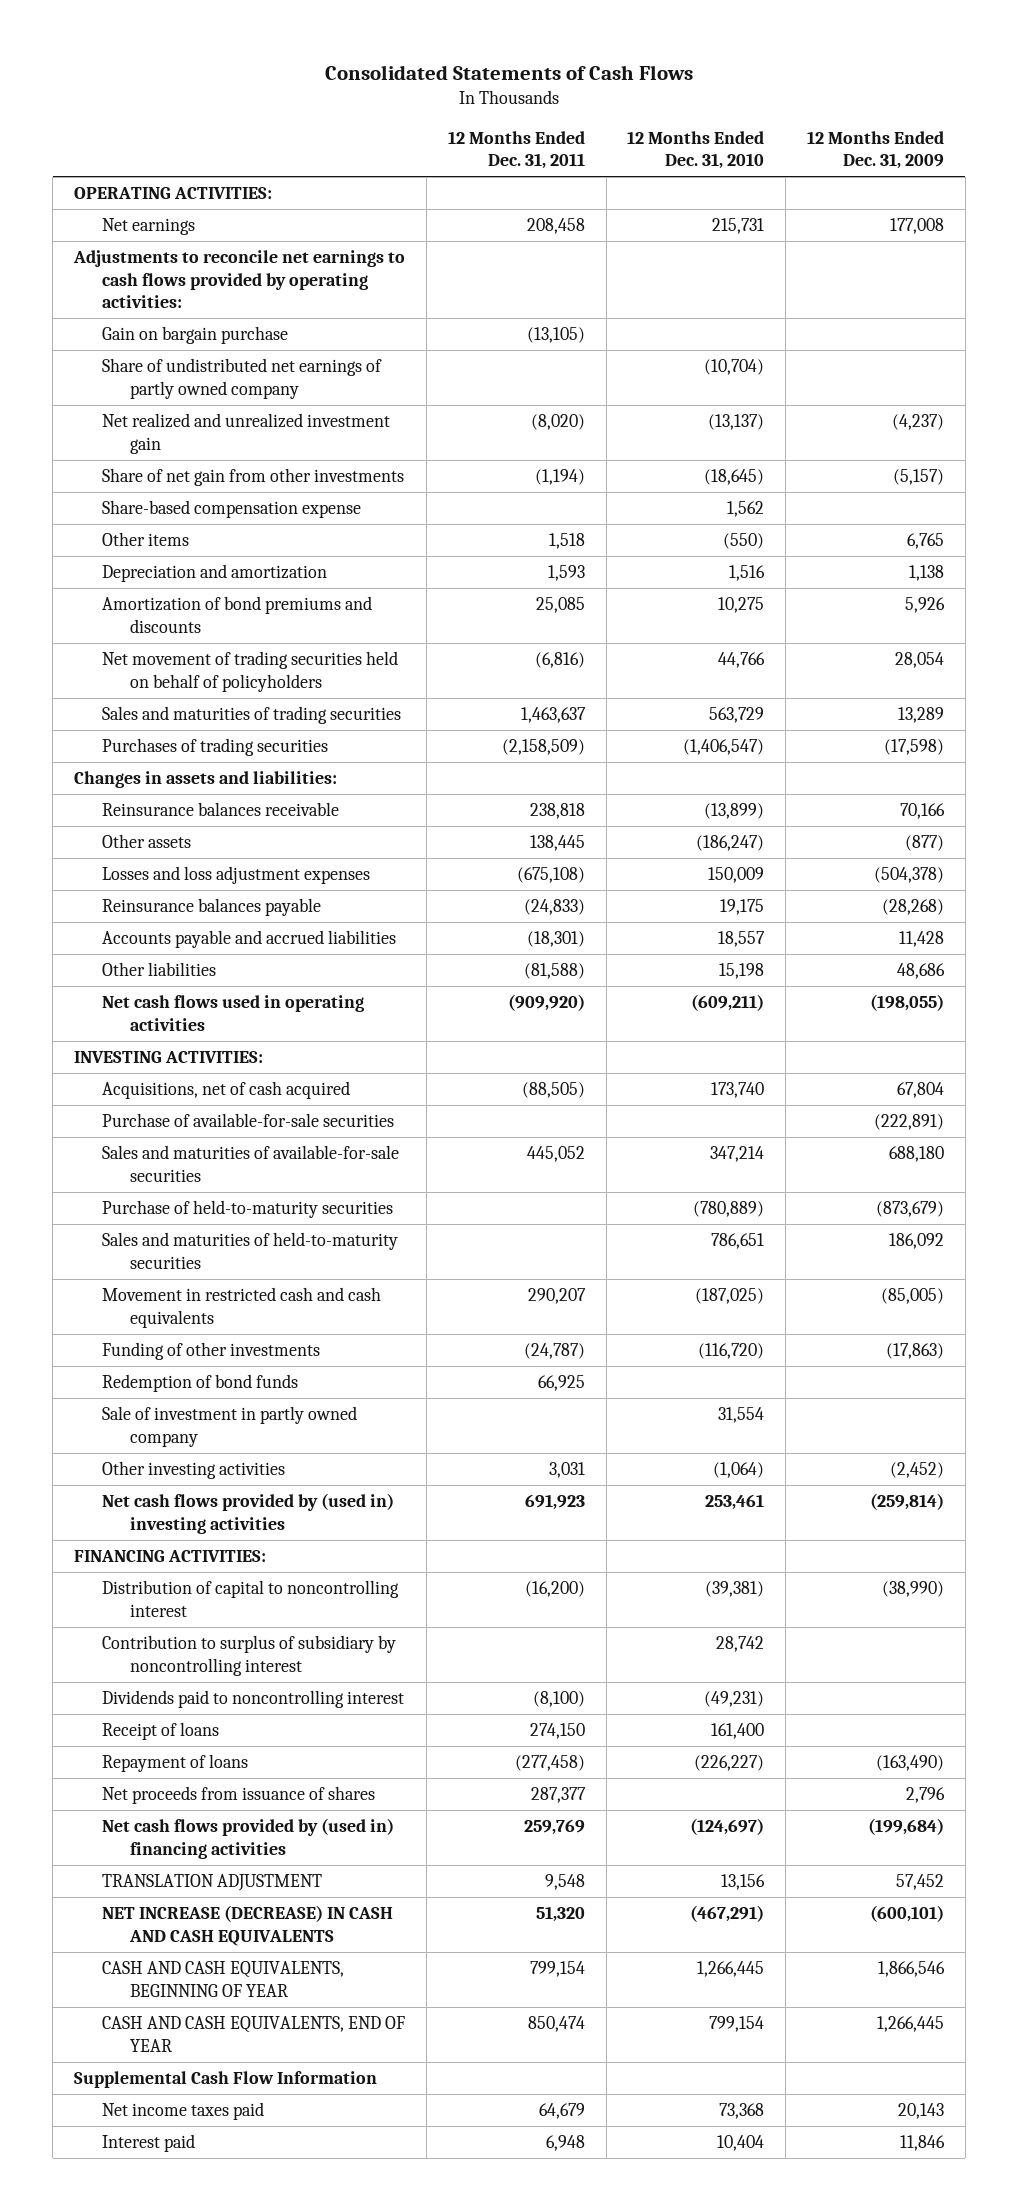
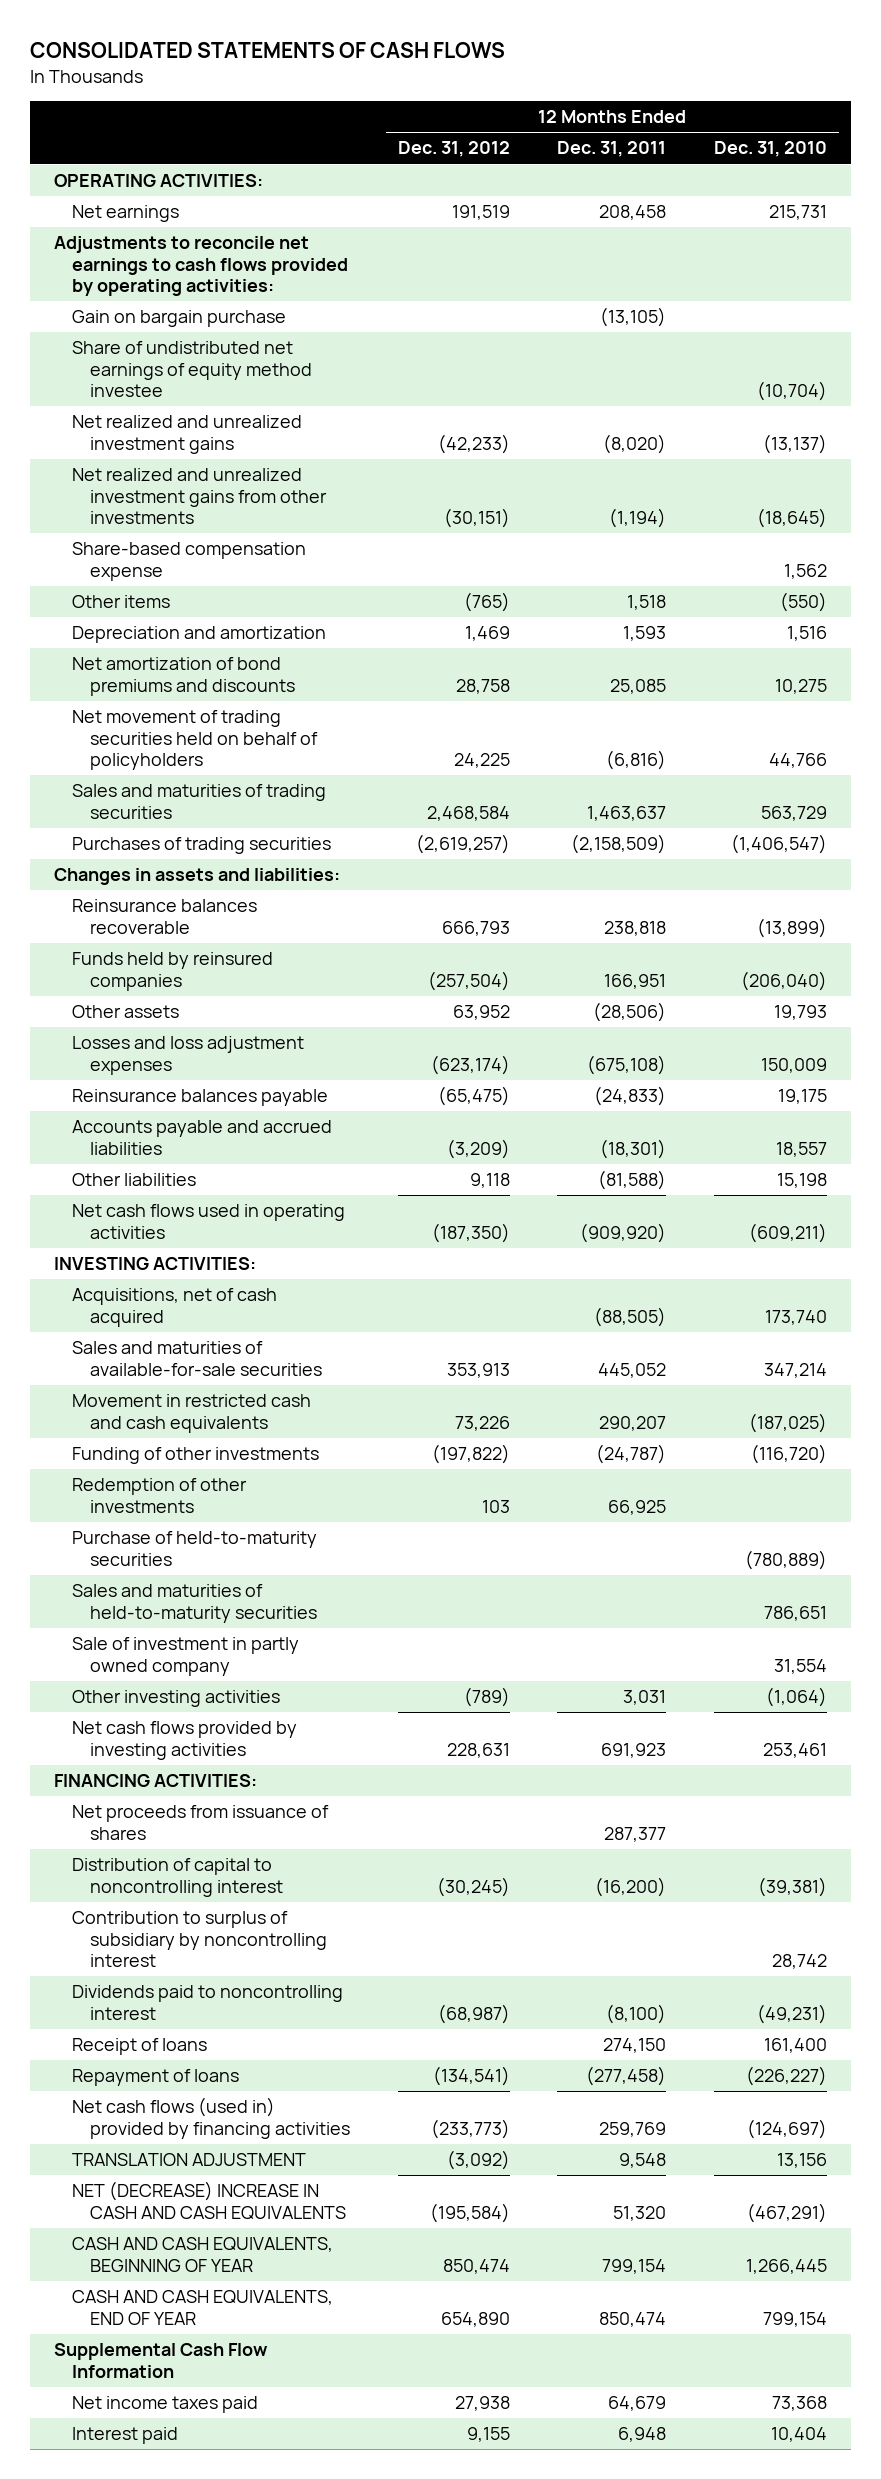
- Consolidated Statements of Cash Flows
+ CONSOLIDATED STATEMENTS OF CASH FLOWS
- | 12 Months Ended Dec. 31, 2011 | 12 Months Ended Dec. 31, 2010 | 12 Months Ended Dec. 31, 2009
+ | 12 Months Ended Dec. 31, 2012 | 12 Months Ended Dec. 31, 2011 | 12 Months Ended Dec. 31, 2010
- Share of undistributed net earnings of partly owned company | | (10,704) |
- Net realized and unrealized investment gain | (8,020) | (13,137) | (4,237)
- Share of net gain from other investments | (1,194) | (18,645) | (5,157)
+ Share of undistributed net earnings of equity method investee | | | (10,704)
+ Net realized and unrealized investment gains | (42,233) | (8,020) | (13,137)
+ Net realized and unrealized investment gains from other investments | (30,151) | (1,194) | (18,645)
- Amortization of bond premiums and discounts | 25,085 | 10,275 | 5,926
+ Net amortization of bond premiums and discounts | 28,758 | 25,085 | 10,275
- Reinsurance balances receivable | 238,818 | (13,899) | 70,166
- Other assets | 138,445 | (186,247) | (877)
+ Reinsurance balances recoverable | 666,793 | 238,818 | (13,899)
+ Funds held by reinsured companies | (257,504) | 166,951 | (206,040)
+ Other assets | 63,952 | (28,506) | 19,793
- Purchase of available-for-sale securities | | | (222,891)
- Redemption of bond funds | 66,925 | |
+ Redemption of other investments | 103 | 66,925 |
moved down: Purchase of held-to-maturity securities | | | (780,889)
moved down: Sales and maturities of held-to-maturity securities | | | 786,651
- Net cash flows provided by (used in) investing activities | 691,923 | 253,461 | (259,814)
+ Net cash flows provided by investing activities | 228,631 | 691,923 | 253,461
moved up: Net proceeds from issuance of shares | | 287,377 |
- Net cash flows provided by (used in) financing activities | 259,769 | (124,697) | (199,684)
+ Net cash flows (used in) provided by financing activities | (233,773) | 259,769 | (124,697)
- NET INCREASE (DECREASE) IN CASH AND CASH EQUIVALENTS | 51,320 | (467,291) | (600,101)
+ NET (DECREASE) INCREASE IN CASH AND CASH EQUIVALENTS | (195,584) | 51,320 | (467,291)

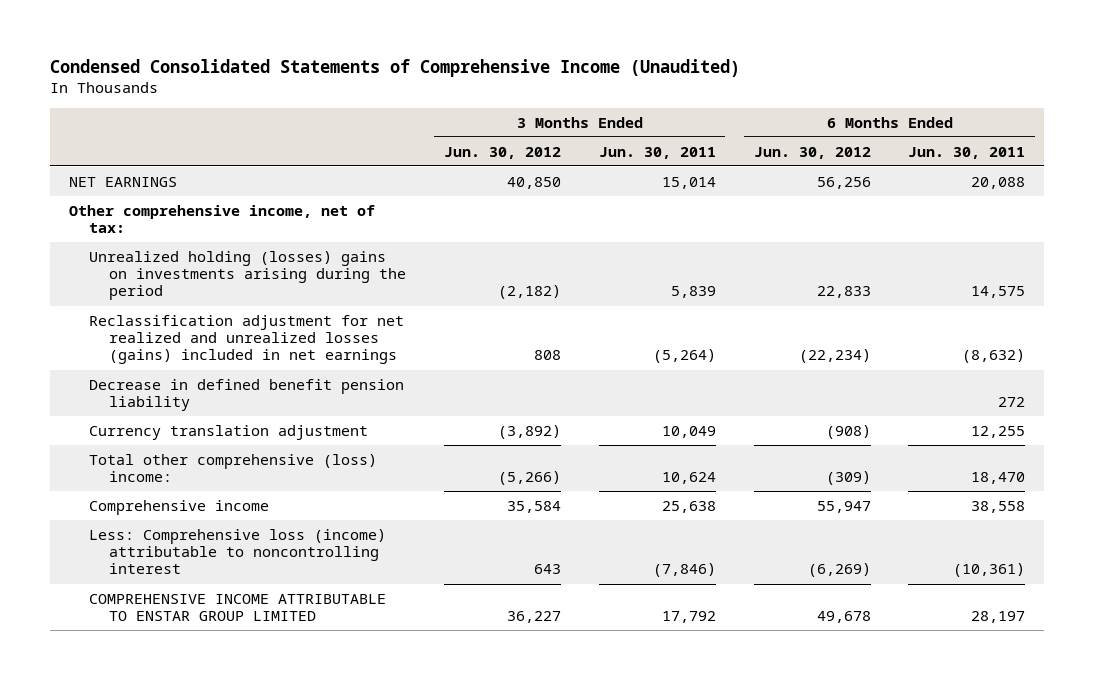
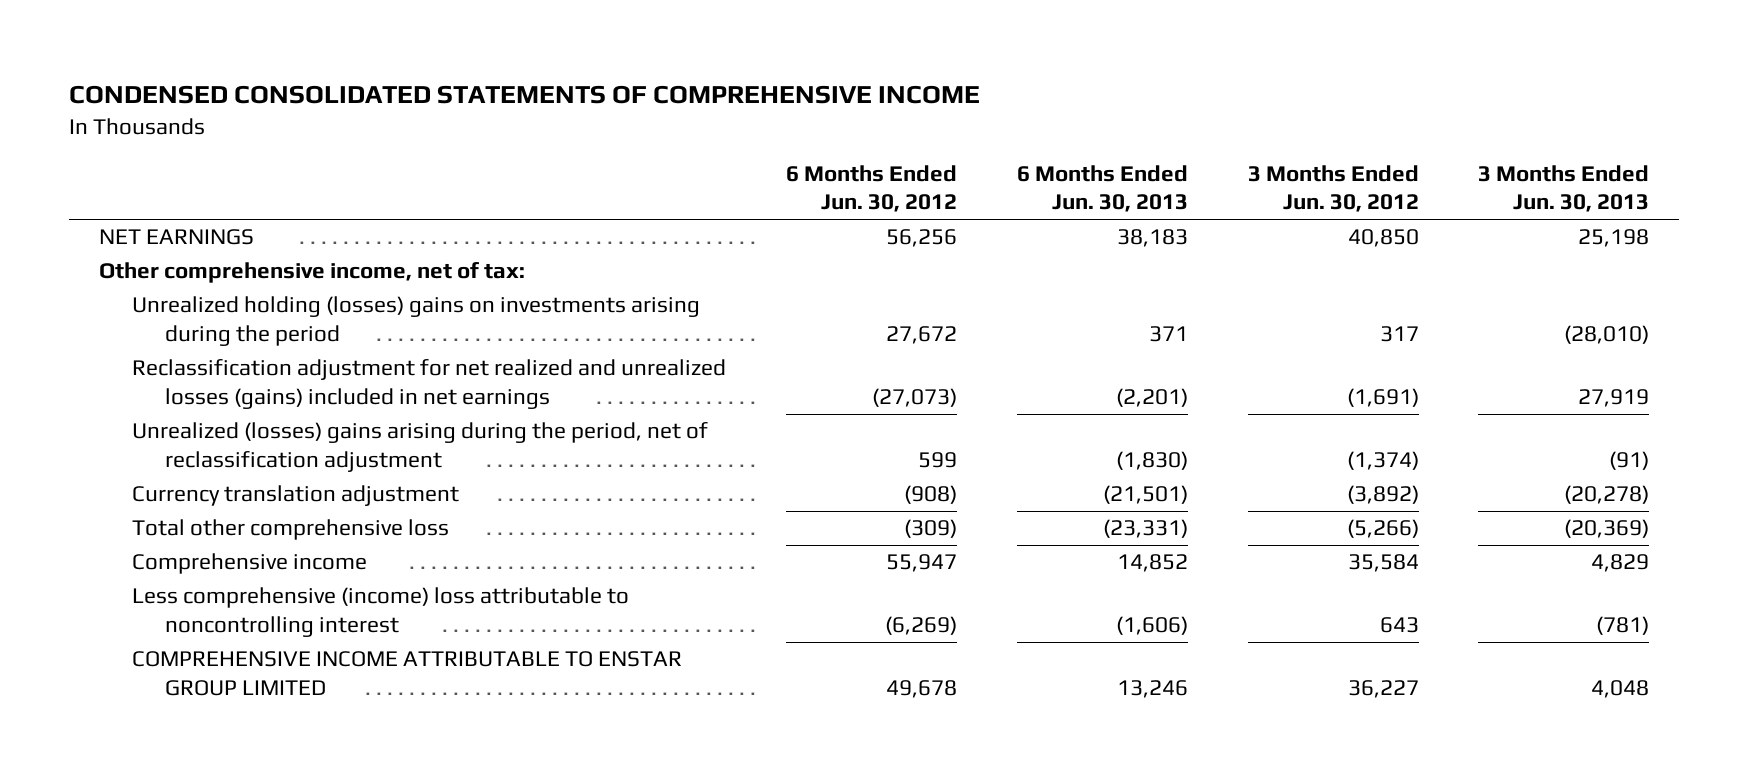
- Condensed Consolidated Statements of Comprehensive Income (Unaudited)
+ CONDENSED CONSOLIDATED STATEMENTS OF COMPREHENSIVE INCOME
- | 3 Months Ended Jun. 30, 2012 | 3 Months Ended Jun. 30, 2011 | 6 Months Ended Jun. 30, 2012 | 6 Months Ended Jun. 30, 2011
+ | 6 Months Ended Jun. 30, 2012 | 6 Months Ended Jun. 30, 2013 | 3 Months Ended Jun. 30, 2012 | 3 Months Ended Jun. 30, 2013
- Unrealized holding (losses) gains on investments arising during the period | (2,182) | 5,839 | 22,833 | 14,575
- Reclassification adjustment for net realized and unrealized losses (gains) included in net earnings | 808 | (5,264) | (22,234) | (8,632)
- Decrease in defined benefit pension liability | | | | 272
+ Unrealized holding (losses) gains on investments arising during the period | 27,672 | 371 | 317 | (28,010)
+ Reclassification adjustment for net realized and unrealized losses (gains) included in net earnings | (27,073) | (2,201) | (1,691) | 27,919
+ Unrealized (losses) gains arising during the period, net of reclassification adjustment | 599 | (1,830) | (1,374) | (91)
- Total other comprehensive (loss) income: | (5,266) | 10,624 | (309) | 18,470
+ Total other comprehensive loss | (309) | (23,331) | (5,266) | (20,369)
- Less: Comprehensive loss (income) attributable to noncontrolling interest | 643 | (7,846) | (6,269) | (10,361)
+ Less comprehensive (income) loss attributable to noncontrolling interest | (6,269) | (1,606) | 643 | (781)

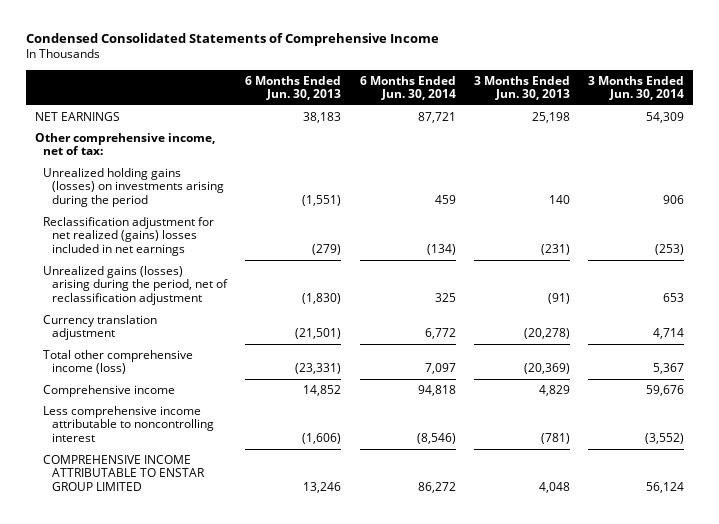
- CONDENSED CONSOLIDATED STATEMENTS OF COMPREHENSIVE INCOME
+ Condensed Consolidated Statements of Comprehensive Income
- | 6 Months Ended Jun. 30, 2012 | 6 Months Ended Jun. 30, 2013 | 3 Months Ended Jun. 30, 2012 | 3 Months Ended Jun. 30, 2013
+ | 6 Months Ended Jun. 30, 2013 | 6 Months Ended Jun. 30, 2014 | 3 Months Ended Jun. 30, 2013 | 3 Months Ended Jun. 30, 2014
- Unrealized holding (losses) gains on investments arising during the period | 27,672 | 371 | 317 | (28,010)
- Reclassification adjustment for net realized and unrealized losses (gains) included in net earnings | (27,073) | (2,201) | (1,691) | 27,919
- Unrealized (losses) gains arising during the period, net of reclassification adjustment | 599 | (1,830) | (1,374) | (91)
+ Unrealized holding gains (losses) on investments arising during the period | (1,551) | 459 | 140 | 906
+ Reclassification adjustment for net realized (gains) losses included in net earnings | (279) | (134) | (231) | (253)
+ Unrealized gains (losses) arising during the period, net of reclassification adjustment | (1,830) | 325 | (91) | 653
- Total other comprehensive loss | (309) | (23,331) | (5,266) | (20,369)
+ Total other comprehensive income (loss) | (23,331) | 7,097 | (20,369) | 5,367
- Less comprehensive (income) loss attributable to noncontrolling interest | (6,269) | (1,606) | 643 | (781)
+ Less comprehensive income attributable to noncontrolling interest | (1,606) | (8,546) | (781) | (3,552)

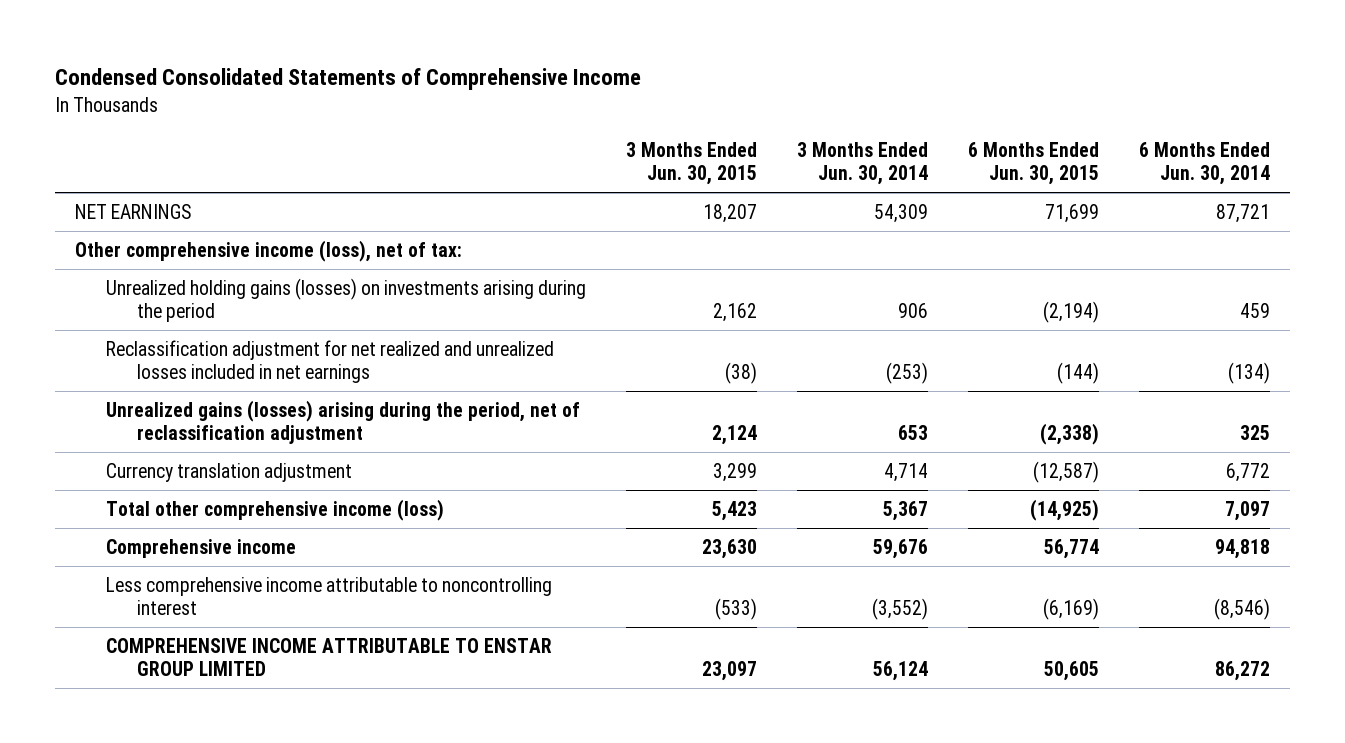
- | 6 Months Ended Jun. 30, 2013 | 6 Months Ended Jun. 30, 2014 | 3 Months Ended Jun. 30, 2013 | 3 Months Ended Jun. 30, 2014
+ | 3 Months Ended Jun. 30, 2015 | 3 Months Ended Jun. 30, 2014 | 6 Months Ended Jun. 30, 2015 | 6 Months Ended Jun. 30, 2014
- Other comprehensive income, net of tax:
+ Other comprehensive income (loss), net of tax:
- Reclassification adjustment for net realized (gains) losses included in net earnings | (279) | (134) | (231) | (253)
+ Reclassification adjustment for net realized and unrealized losses included in net earnings | (38) | (253) | (144) | (134)

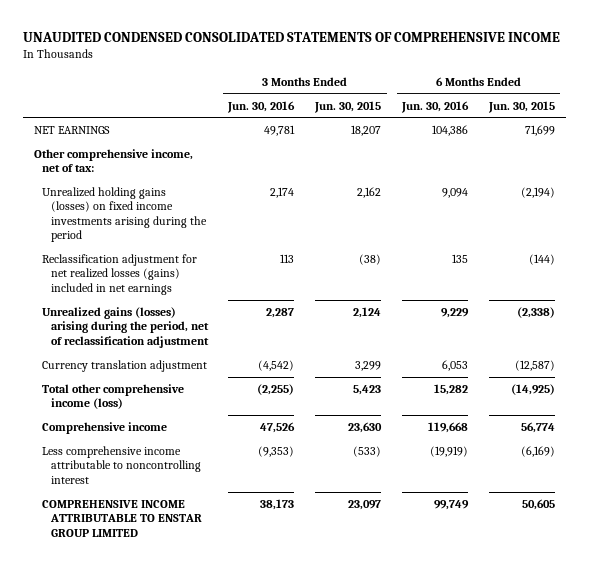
- Condensed Consolidated Statements of Comprehensive Income
+ UNAUDITED CONDENSED CONSOLIDATED STATEMENTS OF COMPREHENSIVE INCOME
- | 3 Months Ended Jun. 30, 2015 | 3 Months Ended Jun. 30, 2014 | 6 Months Ended Jun. 30, 2015 | 6 Months Ended Jun. 30, 2014
+ | 3 Months Ended Jun. 30, 2016 | 3 Months Ended Jun. 30, 2015 | 6 Months Ended Jun. 30, 2016 | 6 Months Ended Jun. 30, 2015
- Other comprehensive income (loss), net of tax:
- Unrealized holding gains (losses) on investments arising during the period | 2,162 | 906 | (2,194) | 459
- Reclassification adjustment for net realized and unrealized losses included in net earnings | (38) | (253) | (144) | (134)
+ Other comprehensive income, net of tax:
+ Unrealized holding gains (losses) on fixed income investments arising during the period | 2,174 | 2,162 | 9,094 | (2,194)
+ Reclassification adjustment for net realized losses (gains) included in net earnings | 113 | (38) | 135 | (144)

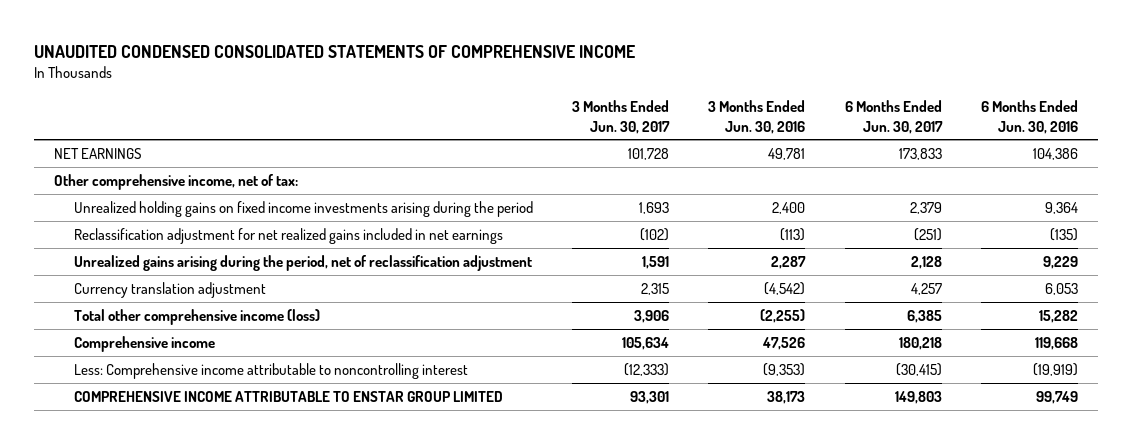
- | 3 Months Ended Jun. 30, 2016 | 3 Months Ended Jun. 30, 2015 | 6 Months Ended Jun. 30, 2016 | 6 Months Ended Jun. 30, 2015
+ | 3 Months Ended Jun. 30, 2017 | 3 Months Ended Jun. 30, 2016 | 6 Months Ended Jun. 30, 2017 | 6 Months Ended Jun. 30, 2016
- Unrealized holding gains (losses) on fixed income investments arising during the period | 2,174 | 2,162 | 9,094 | (2,194)
- Reclassification adjustment for net realized losses (gains) included in net earnings | 113 | (38) | 135 | (144)
- Unrealized gains (losses) arising during the period, net of reclassification adjustment | 2,287 | 2,124 | 9,229 | (2,338)
+ Unrealized holding gains on fixed income investments arising during the period | 1,693 | 2,400 | 2,379 | 9,364
+ Reclassification adjustment for net realized gains included in net earnings | (102) | (113) | (251) | (135)
+ Unrealized gains arising during the period, net of reclassification adjustment | 1,591 | 2,287 | 2,128 | 9,229
- Less comprehensive income attributable to noncontrolling interest | (9,353) | (533) | (19,919) | (6,169)
+ Less: Comprehensive income attributable to noncontrolling interest | (12,333) | (9,353) | (30,415) | (19,919)

